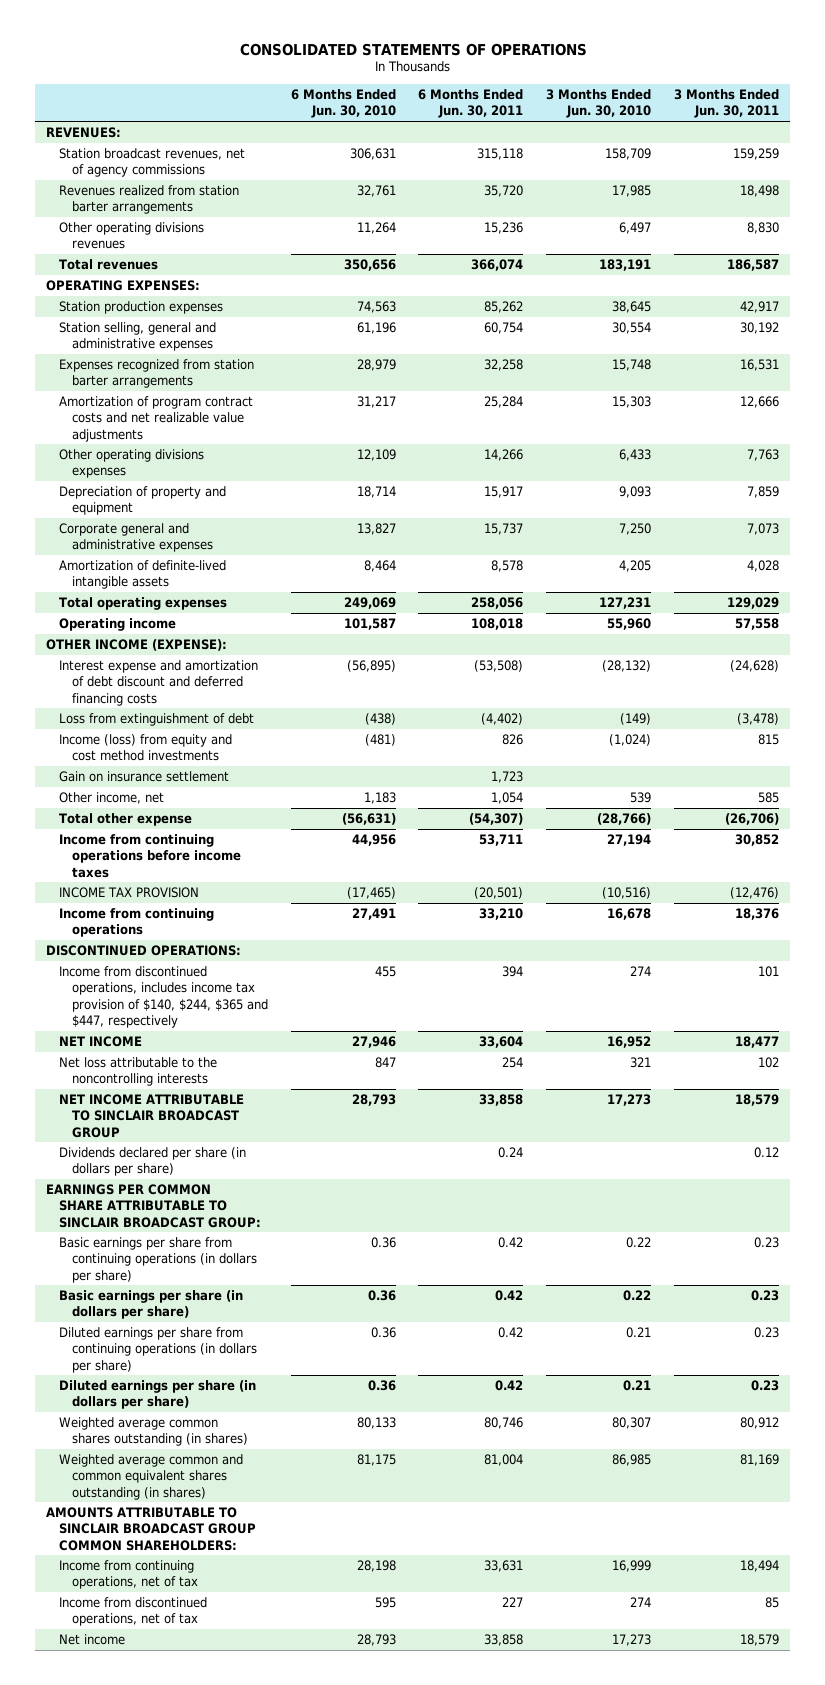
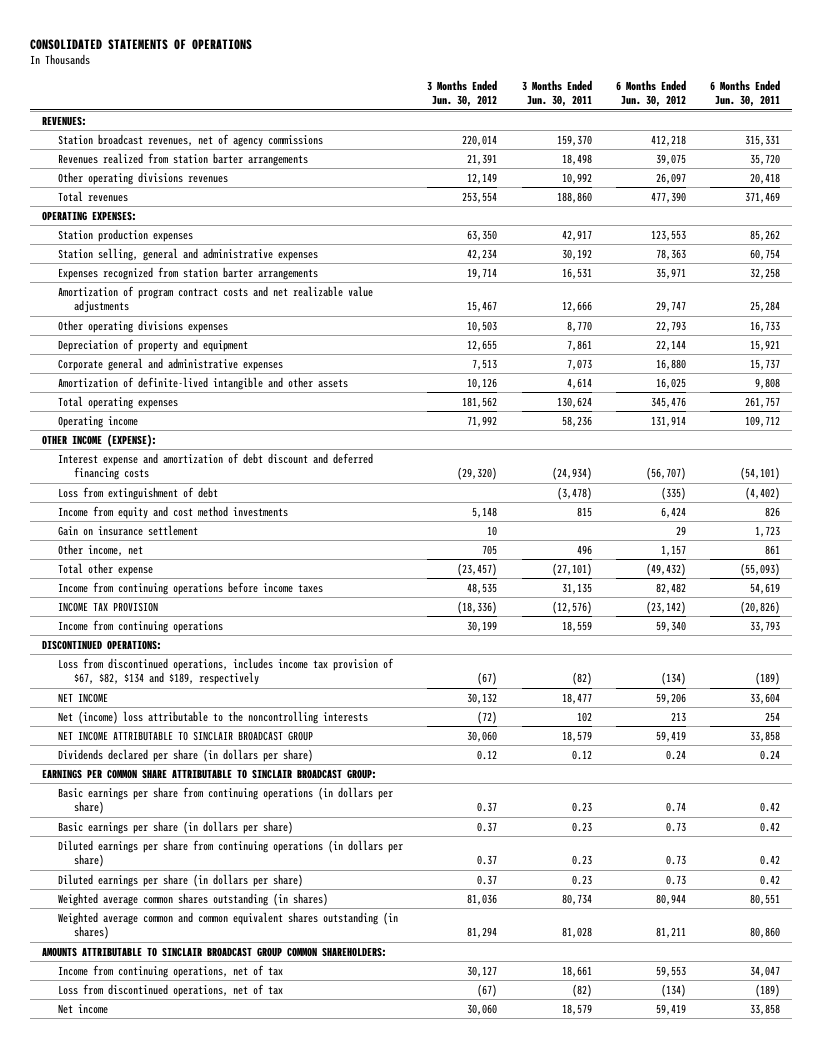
- | 6 Months Ended Jun. 30, 2010 | 6 Months Ended Jun. 30, 2011 | 3 Months Ended Jun. 30, 2010 | 3 Months Ended Jun. 30, 2011
+ | 3 Months Ended Jun. 30, 2012 | 3 Months Ended Jun. 30, 2011 | 6 Months Ended Jun. 30, 2012 | 6 Months Ended Jun. 30, 2011
- Station broadcast revenues, net of agency commissions | 306,631 | 315,118 | 158,709 | 159,259
+ Station broadcast revenues, net of agency commissions | 220,014 | 159,370 | 412,218 | 315,331
- Other operating divisions revenues | 11,264 | 15,236 | 6,497 | 8,830
- Total revenues | 350,656 | 366,074 | 183,191 | 186,587
+ Other operating divisions revenues | 12,149 | 10,992 | 26,097 | 20,418
+ Total revenues | 253,554 | 188,860 | 477,390 | 371,469
- Other operating divisions expenses | 12,109 | 14,266 | 6,433 | 7,763
- Depreciation of property and equipment | 18,714 | 15,917 | 9,093 | 7,859
+ Other operating divisions expenses | 10,503 | 8,770 | 22,793 | 16,733
+ Depreciation of property and equipment | 12,655 | 7,861 | 22,144 | 15,921
- Amortization of definite-lived intangible assets | 8,464 | 8,578 | 4,205 | 4,028
- Total operating expenses | 249,069 | 258,056 | 127,231 | 129,029
- Operating income | 101,587 | 108,018 | 55,960 | 57,558
+ Amortization of definite-lived intangible and other assets | 10,126 | 4,614 | 16,025 | 9,808
+ Total operating expenses | 181,562 | 130,624 | 345,476 | 261,757
+ Operating income | 71,992 | 58,236 | 131,914 | 109,712
- Interest expense and amortization of debt discount and deferred financing costs | (56,895) | (53,508) | (28,132) | (24,628)
+ Interest expense and amortization of debt discount and deferred financing costs | (29,320) | (24,934) | (56,707) | (54,101)
- Income (loss) from equity and cost method investments | (481) | 826 | (1,024) | 815
+ Income from equity and cost method investments | 5,148 | 815 | 6,424 | 826
- Other income, net | 1,183 | 1,054 | 539 | 585
- Total other expense | (56,631) | (54,307) | (28,766) | (26,706)
- Income from continuing operations before income taxes | 44,956 | 53,711 | 27,194 | 30,852
- INCOME TAX PROVISION | (17,465) | (20,501) | (10,516) | (12,476)
- Income from continuing operations | 27,491 | 33,210 | 16,678 | 18,376
+ Other income, net | 705 | 496 | 1,157 | 861
+ Total other expense | (23,457) | (27,101) | (49,432) | (55,093)
+ Income from continuing operations before income taxes | 48,535 | 31,135 | 82,482 | 54,619
+ INCOME TAX PROVISION | (18,336) | (12,576) | (23,142) | (20,826)
+ Income from continuing operations | 30,199 | 18,559 | 59,340 | 33,793
- Income from discontinued operations, includes income tax provision of $140, $244, $365 and $447, respectively | 455 | 394 | 274 | 101
+ Loss from discontinued operations, includes income tax provision of $67, $82, $134 and $189, respectively | (67) | (82) | (134) | (189)
- Net loss attributable to the noncontrolling interests | 847 | 254 | 321 | 102
+ Net (income) loss attributable to the noncontrolling interests | (72) | 102 | 213 | 254
- Weighted average common shares outstanding (in shares) | 80,133 | 80,746 | 80,307 | 80,912
- Weighted average common and common equivalent shares outstanding (in shares) | 81,175 | 81,004 | 86,985 | 81,169
+ Weighted average common shares outstanding (in shares) | 81,036 | 80,734 | 80,944 | 80,551
+ Weighted average common and common equivalent shares outstanding (in shares) | 81,294 | 81,028 | 81,211 | 80,860
- Income from continuing operations, net of tax | 28,198 | 33,631 | 16,999 | 18,494
- Income from discontinued operations, net of tax | 595 | 227 | 274 | 85
+ Income from continuing operations, net of tax | 30,127 | 18,661 | 59,553 | 34,047
+ Loss from discontinued operations, net of tax | (67) | (82) | (134) | (189)

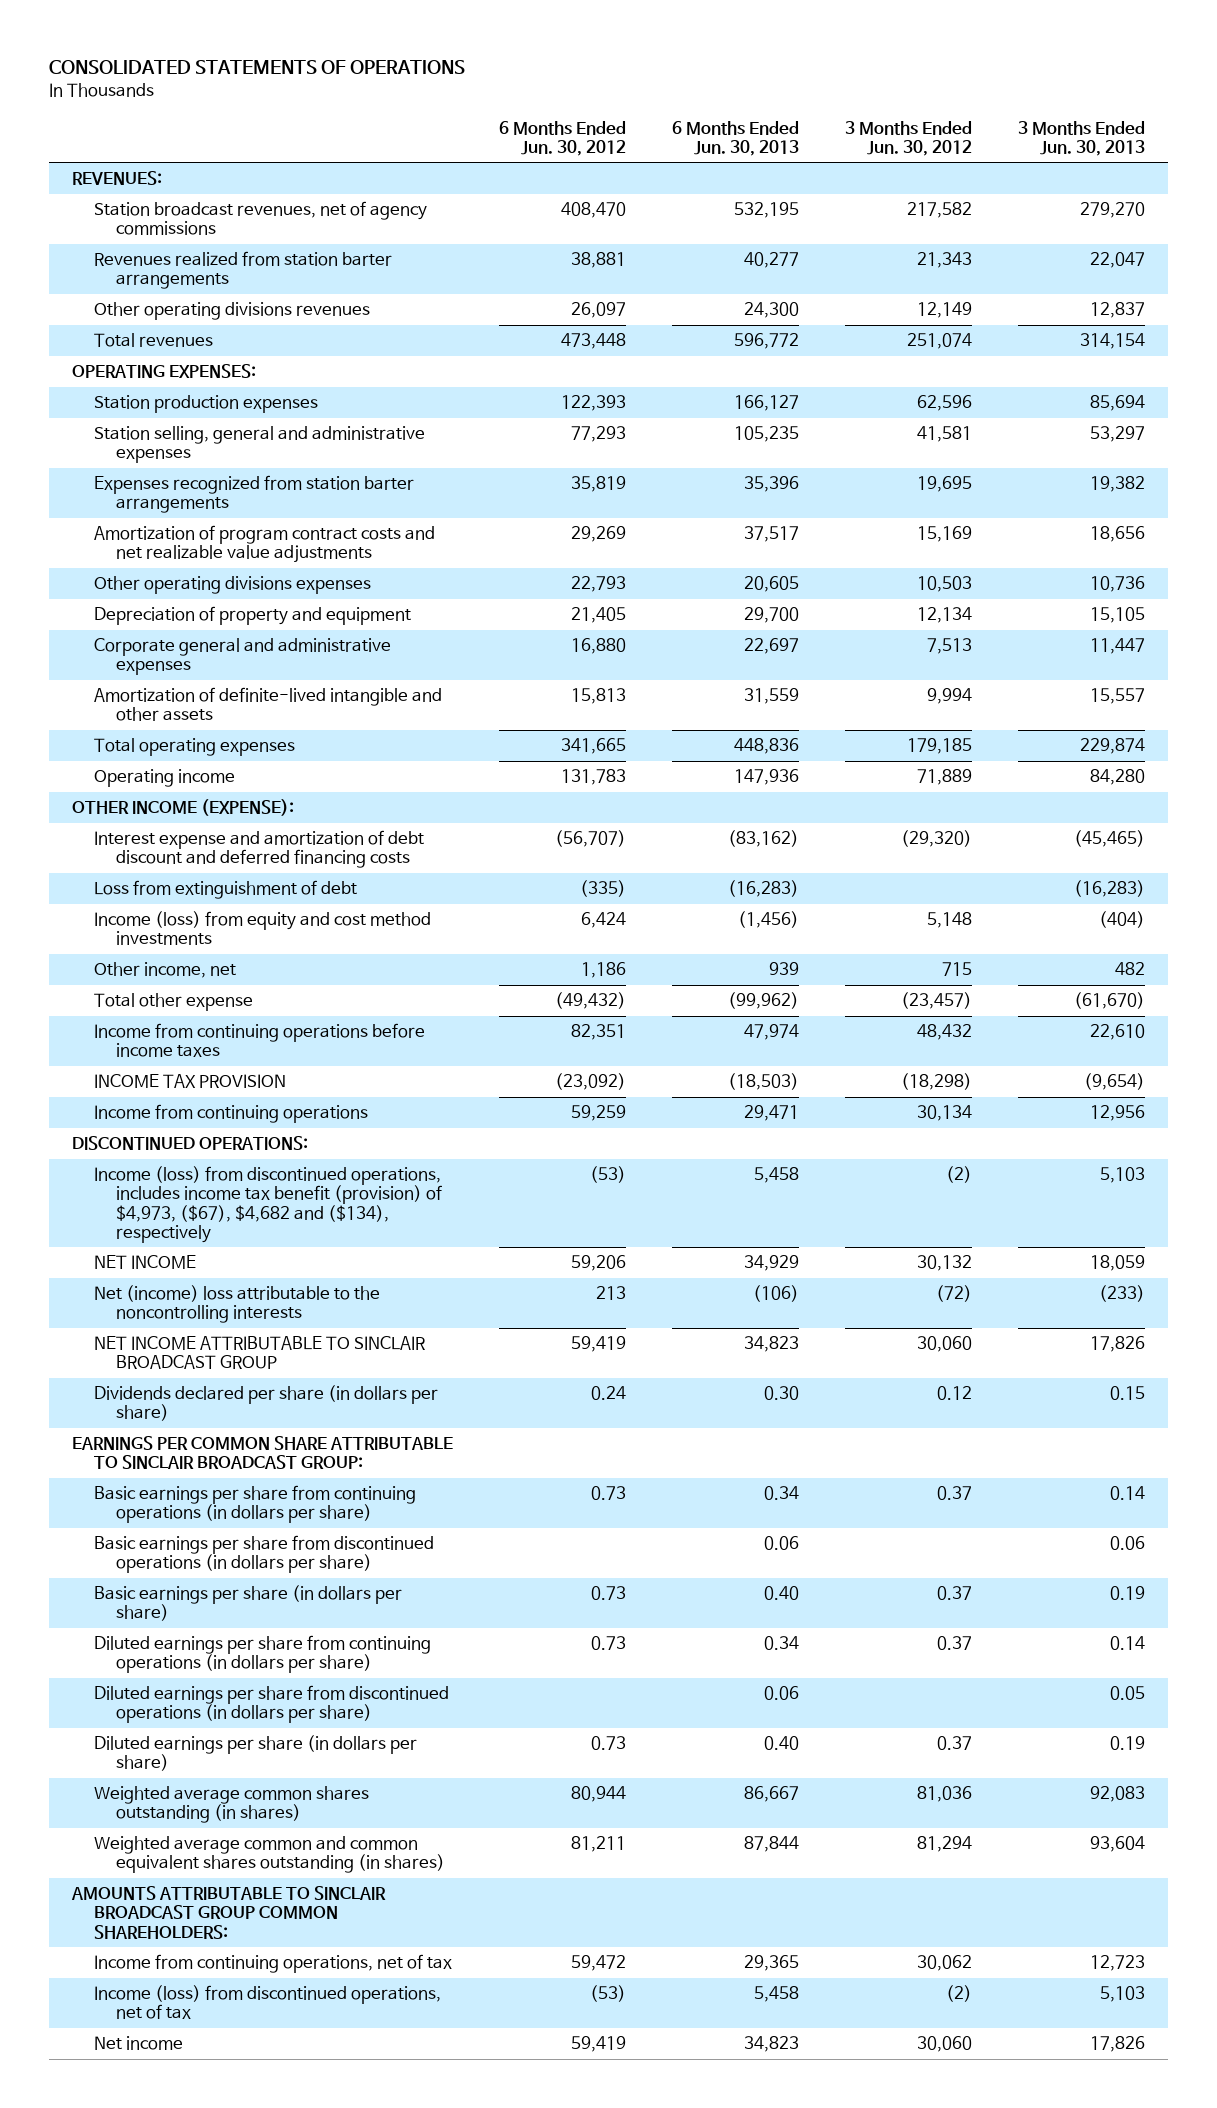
- | 3 Months Ended Jun. 30, 2012 | 3 Months Ended Jun. 30, 2011 | 6 Months Ended Jun. 30, 2012 | 6 Months Ended Jun. 30, 2011
+ | 6 Months Ended Jun. 30, 2012 | 6 Months Ended Jun. 30, 2013 | 3 Months Ended Jun. 30, 2012 | 3 Months Ended Jun. 30, 2013
- Station broadcast revenues, net of agency commissions | 220,014 | 159,370 | 412,218 | 315,331
- Revenues realized from station barter arrangements | 21,391 | 18,498 | 39,075 | 35,720
+ Station broadcast revenues, net of agency commissions | 408,470 | 532,195 | 217,582 | 279,270
+ Revenues realized from station barter arrangements | 38,881 | 40,277 | 21,343 | 22,047
- Total revenues | 253,554 | 188,860 | 477,390 | 371,469
+ Total revenues | 473,448 | 596,772 | 251,074 | 314,154
- Station production expenses | 63,350 | 42,917 | 123,553 | 85,262
- Station selling, general and administrative expenses | 42,234 | 30,192 | 78,363 | 60,754
- Expenses recognized from station barter arrangements | 19,714 | 16,531 | 35,971 | 32,258
- Amortization of program contract costs and net realizable value adjustments | 15,467 | 12,666 | 29,747 | 25,284
+ Station production expenses | 122,393 | 166,127 | 62,596 | 85,694
+ Station selling, general and administrative expenses | 77,293 | 105,235 | 41,581 | 53,297
+ Expenses recognized from station barter arrangements | 35,819 | 35,396 | 19,695 | 19,382
+ Amortization of program contract costs and net realizable value adjustments | 29,269 | 37,517 | 15,169 | 18,656
- Depreciation of property and equipment | 12,655 | 7,861 | 22,144 | 15,921
+ Depreciation of property and equipment | 21,405 | 29,700 | 12,134 | 15,105
- Amortization of definite-lived intangible and other assets | 10,126 | 4,614 | 16,025 | 9,808
- Total operating expenses | 181,562 | 130,624 | 345,476 | 261,757
- Operating income | 71,992 | 58,236 | 131,914 | 109,712
+ Amortization of definite-lived intangible and other assets | 15,813 | 31,559 | 9,994 | 15,557
+ Total operating expenses | 341,665 | 448,836 | 179,185 | 229,874
+ Operating income | 131,783 | 147,936 | 71,889 | 84,280
- Income from equity and cost method investments | 5,148 | 815 | 6,424 | 826
- Gain on insurance settlement | 10 | | 29 | 1,723
- Other income, net | 705 | 496 | 1,157 | 861
+ Income (loss) from equity and cost method investments | 6,424 | (1,456) | 5,148 | (404)
+ Other income, net | 1,186 | 939 | 715 | 482
- Income from continuing operations before income taxes | 48,535 | 31,135 | 82,482 | 54,619
- INCOME TAX PROVISION | (18,336) | (12,576) | (23,142) | (20,826)
- Income from continuing operations | 30,199 | 18,559 | 59,340 | 33,793
+ Income from continuing operations before income taxes | 82,351 | 47,974 | 48,432 | 22,610
+ INCOME TAX PROVISION | (23,092) | (18,503) | (18,298) | (9,654)
+ Income from continuing operations | 59,259 | 29,471 | 30,134 | 12,956
- Loss from discontinued operations, includes income tax provision of $67, $82, $134 and $189, respectively | (67) | (82) | (134) | (189)
+ Income (loss) from discontinued operations, includes income tax benefit (provision) of $4,973, ($67), $4,682 and ($134), respectively | (53) | 5,458 | (2) | 5,103
- Basic earnings per share from continuing operations (in dollars per share) | 0.37 | 0.23 | 0.74 | 0.42
+ Basic earnings per share from continuing operations (in dollars per share) | 0.73 | 0.34 | 0.37 | 0.14
+ Basic earnings per share from discontinued operations (in dollars per share) | | 0.06 | | 0.06
+ Diluted earnings per share from discontinued operations (in dollars per share) | | 0.06 | | 0.05
- Income from continuing operations, net of tax | 30,127 | 18,661 | 59,553 | 34,047
- Loss from discontinued operations, net of tax | (67) | (82) | (134) | (189)
+ Income from continuing operations, net of tax | 59,472 | 29,365 | 30,062 | 12,723
+ Income (loss) from discontinued operations, net of tax | (53) | 5,458 | (2) | 5,103

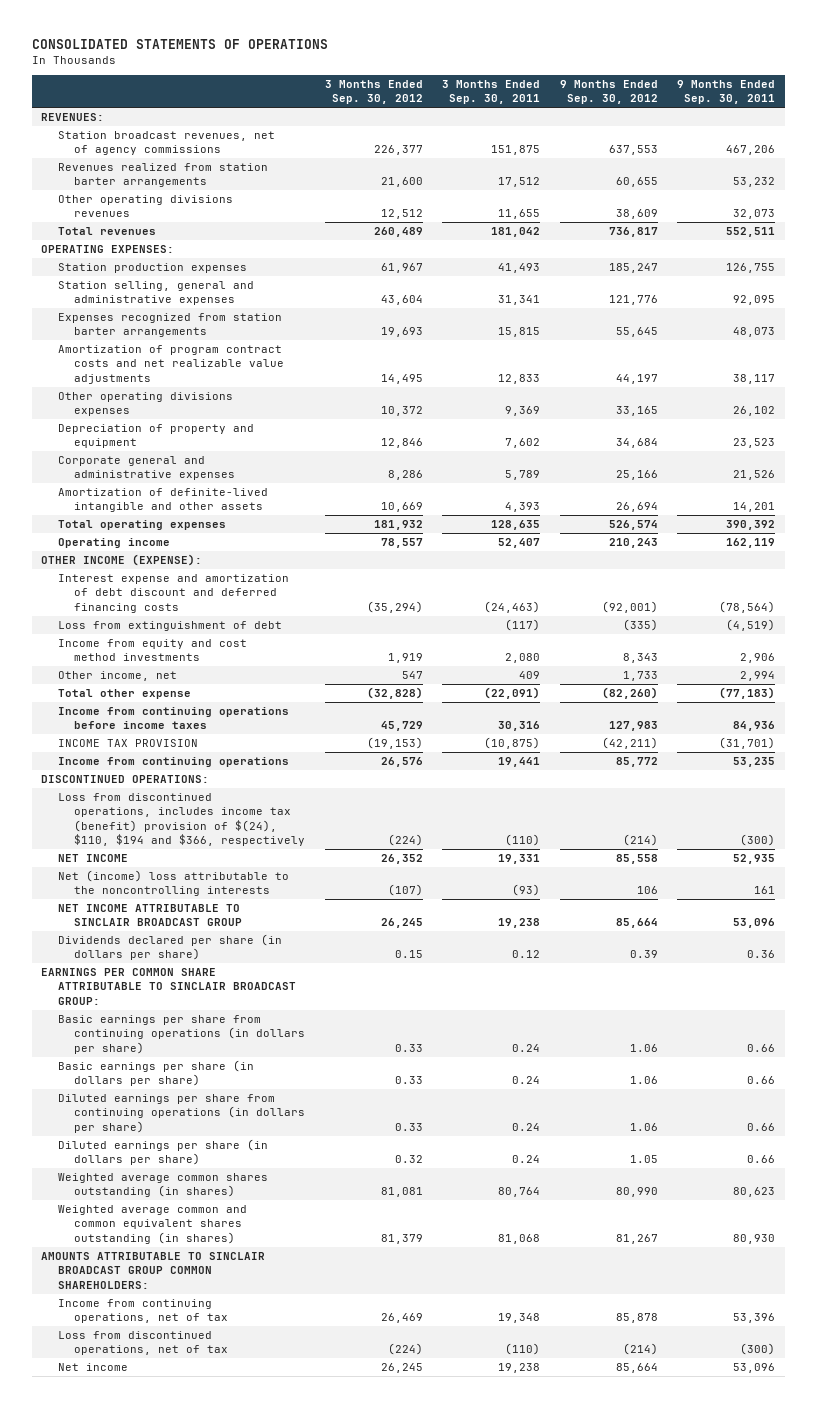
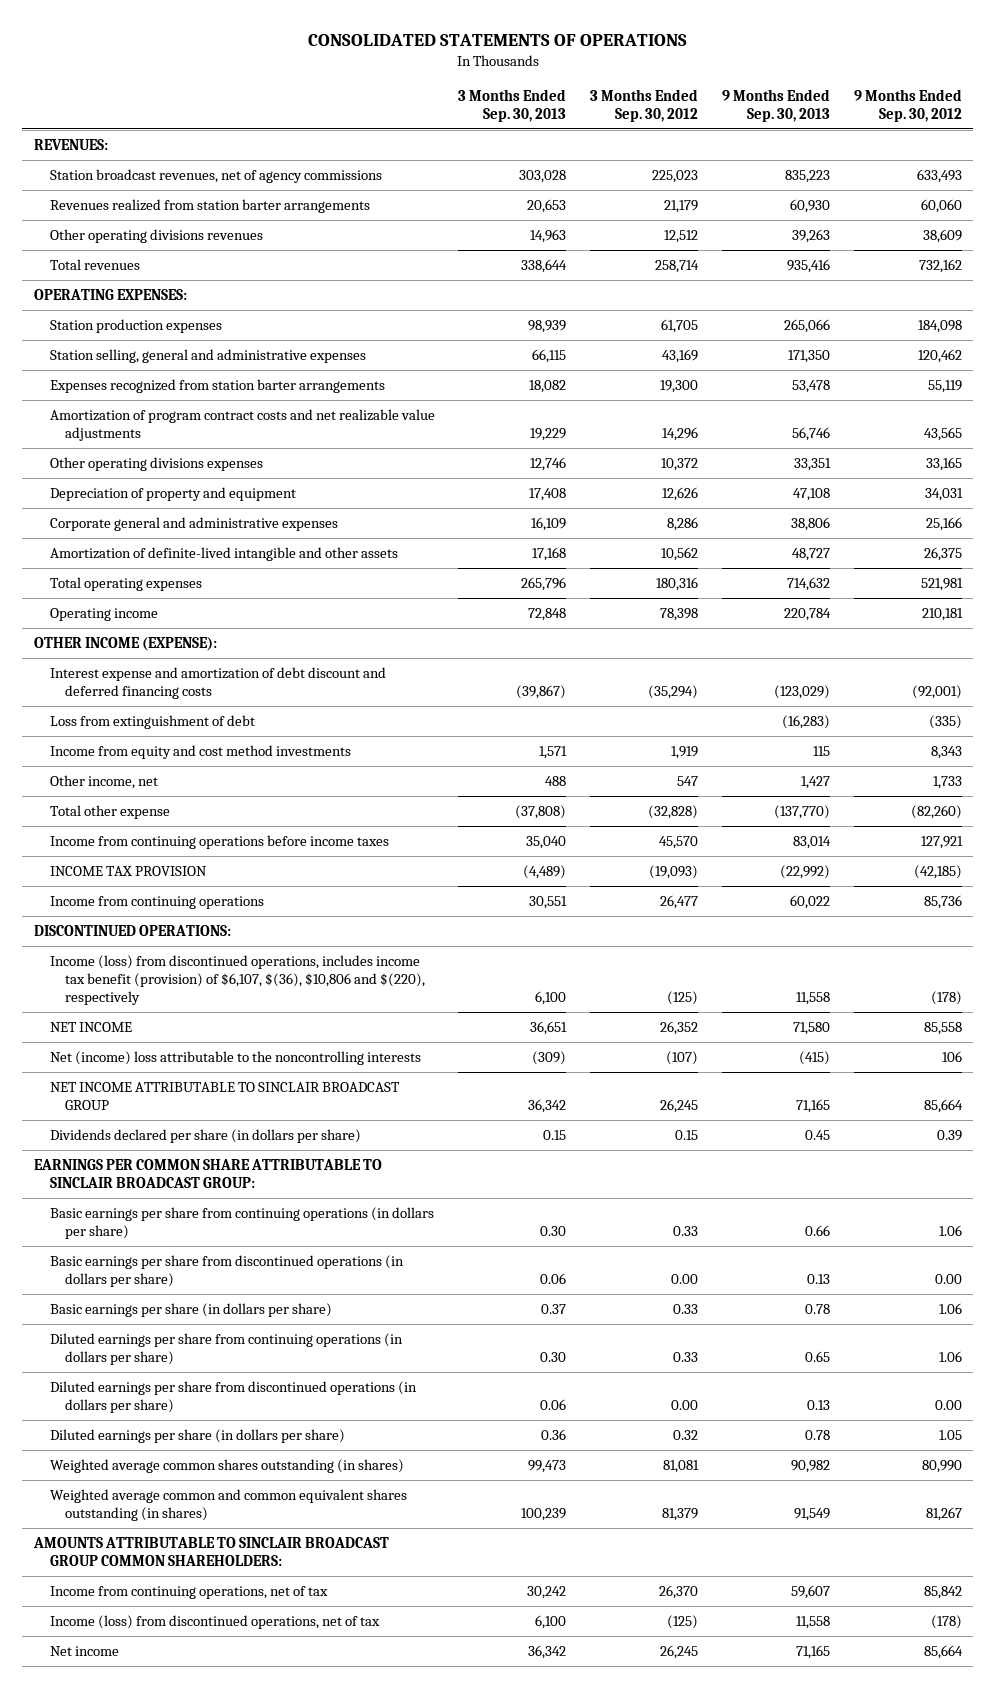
- | 3 Months Ended Sep. 30, 2012 | 3 Months Ended Sep. 30, 2011 | 9 Months Ended Sep. 30, 2012 | 9 Months Ended Sep. 30, 2011
+ | 3 Months Ended Sep. 30, 2013 | 3 Months Ended Sep. 30, 2012 | 9 Months Ended Sep. 30, 2013 | 9 Months Ended Sep. 30, 2012
- Station broadcast revenues, net of agency commissions | 226,377 | 151,875 | 637,553 | 467,206
- Revenues realized from station barter arrangements | 21,600 | 17,512 | 60,655 | 53,232
+ Station broadcast revenues, net of agency commissions | 303,028 | 225,023 | 835,223 | 633,493
+ Revenues realized from station barter arrangements | 20,653 | 21,179 | 60,930 | 60,060
- Total revenues | 260,489 | 181,042 | 736,817 | 552,511
+ Total revenues | 338,644 | 258,714 | 935,416 | 732,162
- Station production expenses | 61,967 | 41,493 | 185,247 | 126,755
- Station selling, general and administrative expenses | 43,604 | 31,341 | 121,776 | 92,095
- Expenses recognized from station barter arrangements | 19,693 | 15,815 | 55,645 | 48,073
- Amortization of program contract costs and net realizable value adjustments | 14,495 | 12,833 | 44,197 | 38,117
+ Station production expenses | 98,939 | 61,705 | 265,066 | 184,098
+ Station selling, general and administrative expenses | 66,115 | 43,169 | 171,350 | 120,462
+ Expenses recognized from station barter arrangements | 18,082 | 19,300 | 53,478 | 55,119
+ Amortization of program contract costs and net realizable value adjustments | 19,229 | 14,296 | 56,746 | 43,565
- Depreciation of property and equipment | 12,846 | 7,602 | 34,684 | 23,523
+ Depreciation of property and equipment | 17,408 | 12,626 | 47,108 | 34,031
- Amortization of definite-lived intangible and other assets | 10,669 | 4,393 | 26,694 | 14,201
- Total operating expenses | 181,932 | 128,635 | 526,574 | 390,392
- Operating income | 78,557 | 52,407 | 210,243 | 162,119
+ Amortization of definite-lived intangible and other assets | 17,168 | 10,562 | 48,727 | 26,375
+ Total operating expenses | 265,796 | 180,316 | 714,632 | 521,981
+ Operating income | 72,848 | 78,398 | 220,784 | 210,181
- Income from continuing operations before income taxes | 45,729 | 30,316 | 127,983 | 84,936
- INCOME TAX PROVISION | (19,153) | (10,875) | (42,211) | (31,701)
- Income from continuing operations | 26,576 | 19,441 | 85,772 | 53,235
+ Income from continuing operations before income taxes | 35,040 | 45,570 | 83,014 | 127,921
+ INCOME TAX PROVISION | (4,489) | (19,093) | (22,992) | (42,185)
+ Income from continuing operations | 30,551 | 26,477 | 60,022 | 85,736
- Loss from discontinued operations, includes income tax (benefit) provision of $(24), $110, $194 and $366, respectively | (224) | (110) | (214) | (300)
+ Income (loss) from discontinued operations, includes income tax benefit (provision) of $6,107, $(36), $10,806 and $(220), respectively | 6,100 | (125) | 11,558 | (178)
+ Basic earnings per share from discontinued operations (in dollars per share) | 0.06 | 0.00 | 0.13 | 0.00
+ Diluted earnings per share from discontinued operations (in dollars per share) | 0.06 | 0.00 | 0.13 | 0.00
- Income from continuing operations, net of tax | 26,469 | 19,348 | 85,878 | 53,396
- Loss from discontinued operations, net of tax | (224) | (110) | (214) | (300)
+ Income from continuing operations, net of tax | 30,242 | 26,370 | 59,607 | 85,842
+ Income (loss) from discontinued operations, net of tax | 6,100 | (125) | 11,558 | (178)

